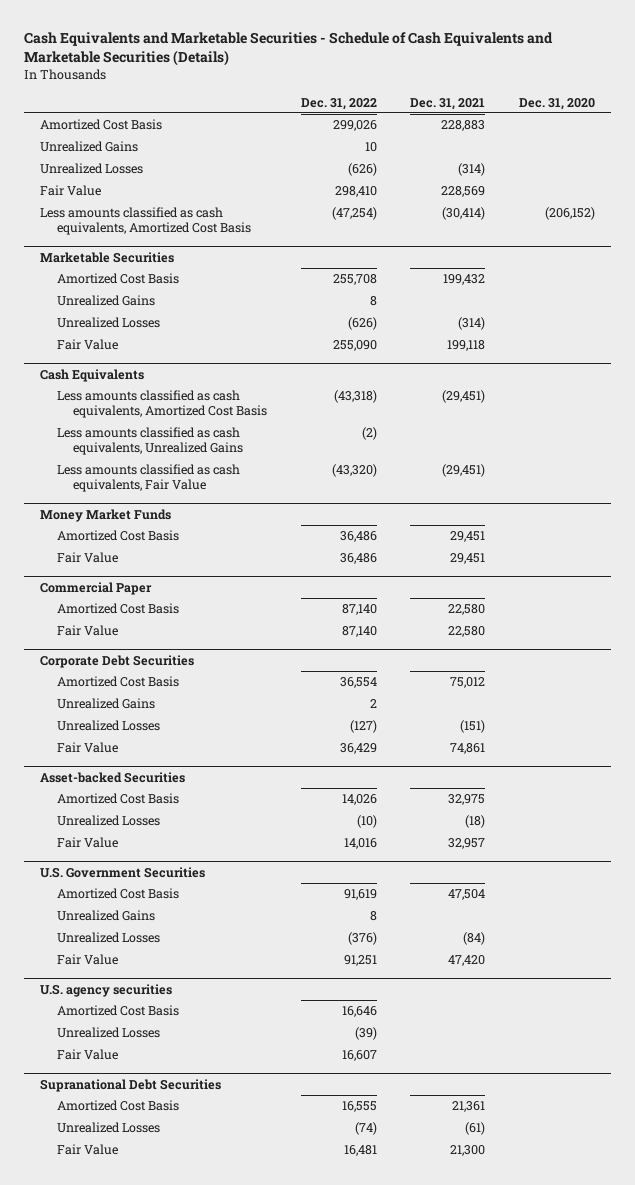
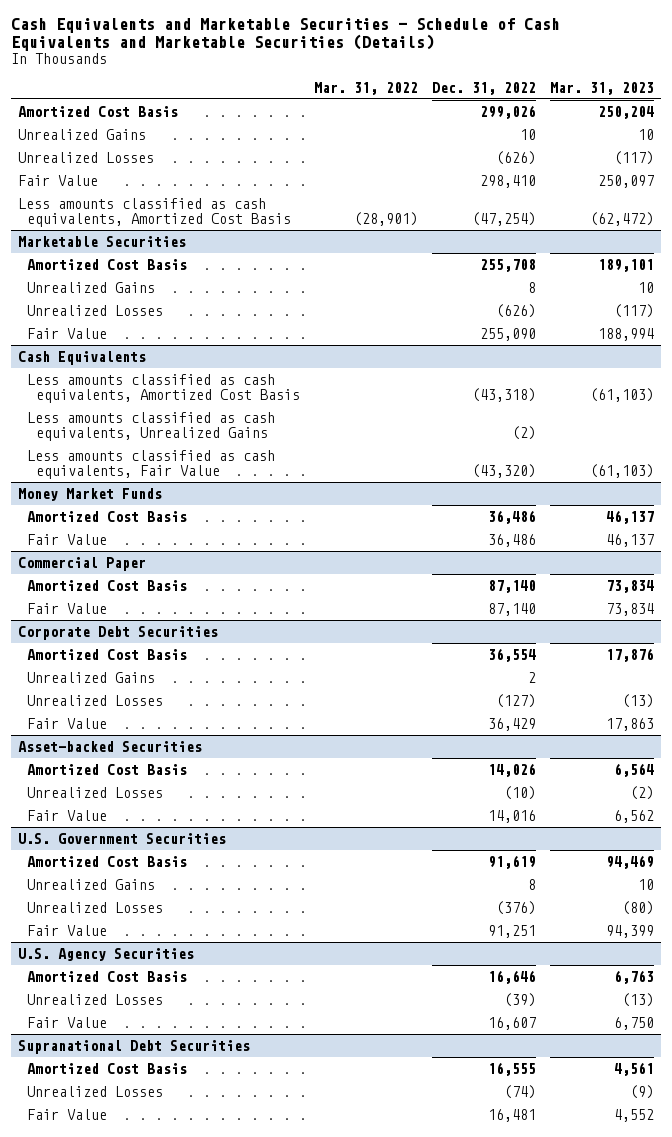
- | Dec. 31, 2022 | Dec. 31, 2021 | Dec. 31, 2020
+ | Mar. 31, 2022 | Dec. 31, 2022 | Mar. 31, 2023
- U.S. agency securities
+ U.S. Agency Securities

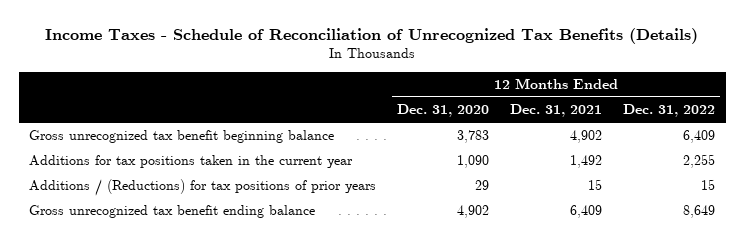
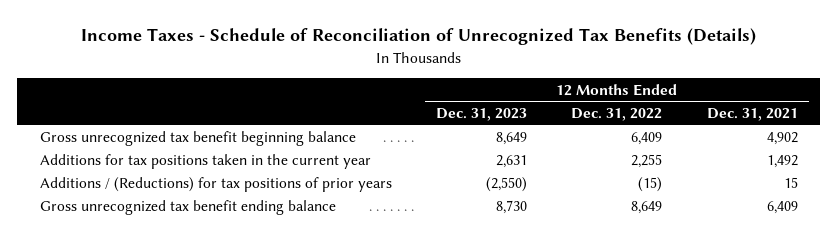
- | 12 Months Ended Dec. 31, 2020 | 12 Months Ended Dec. 31, 2021 | 12 Months Ended Dec. 31, 2022
+ | 12 Months Ended Dec. 31, 2023 | 12 Months Ended Dec. 31, 2022 | 12 Months Ended Dec. 31, 2021
- Additions / (Reductions) for tax positions of prior years | 29 | 15 | 15
+ Additions / (Reductions) for tax positions of prior years | (2,550) | (15) | 15

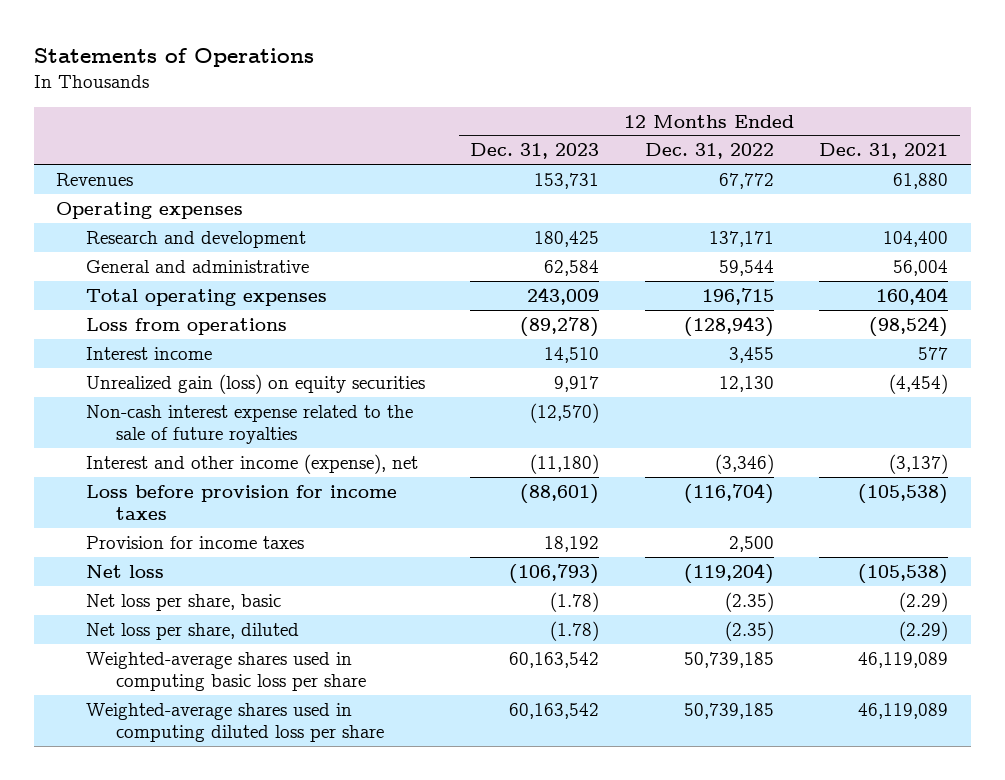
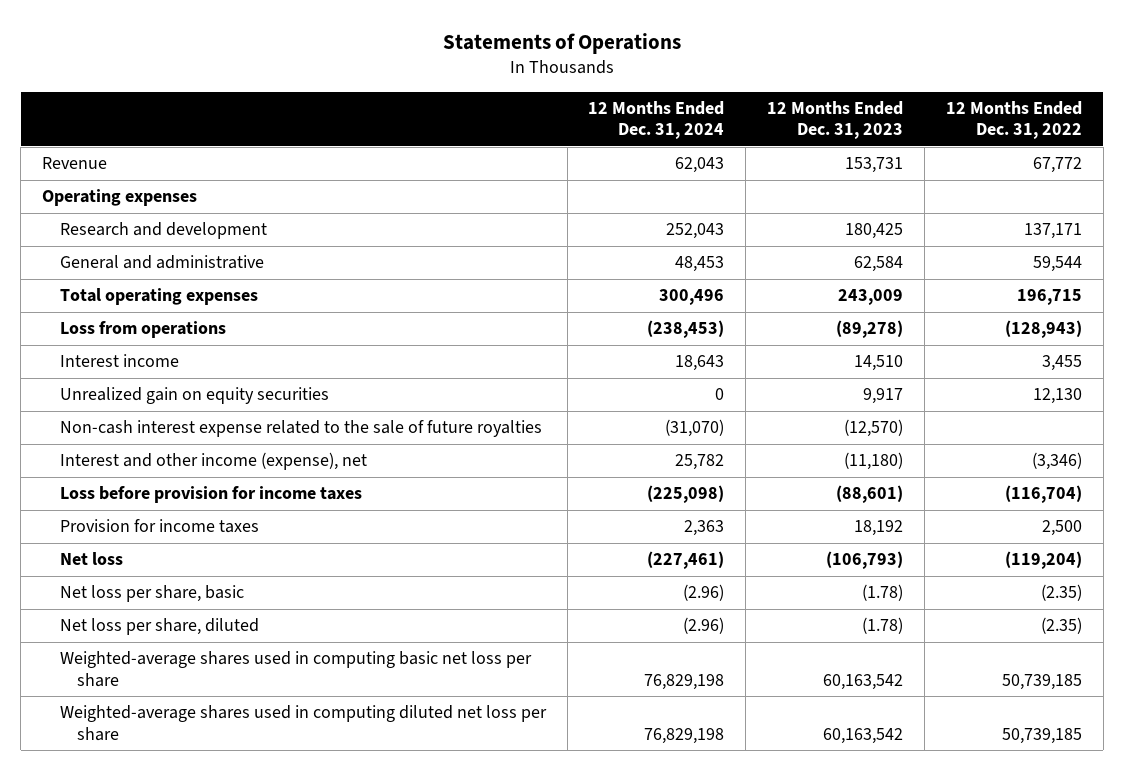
- | 12 Months Ended Dec. 31, 2023 | 12 Months Ended Dec. 31, 2022 | 12 Months Ended Dec. 31, 2021
+ | 12 Months Ended Dec. 31, 2024 | 12 Months Ended Dec. 31, 2023 | 12 Months Ended Dec. 31, 2022
- Revenues | 153,731 | 67,772 | 61,880
+ Revenue | 62,043 | 153,731 | 67,772
- Unrealized gain (loss) on equity securities | 9,917 | 12,130 | (4,454)
+ Unrealized gain on equity securities | 0 | 9,917 | 12,130
- Weighted-average shares used in computing basic loss per share | 60,163,542 | 50,739,185 | 46,119,089
- Weighted-average shares used in computing diluted loss per share | 60,163,542 | 50,739,185 | 46,119,089
+ Weighted-average shares used in computing basic net loss per share | 76,829,198 | 60,163,542 | 50,739,185
+ Weighted-average shares used in computing diluted net loss per share | 76,829,198 | 60,163,542 | 50,739,185

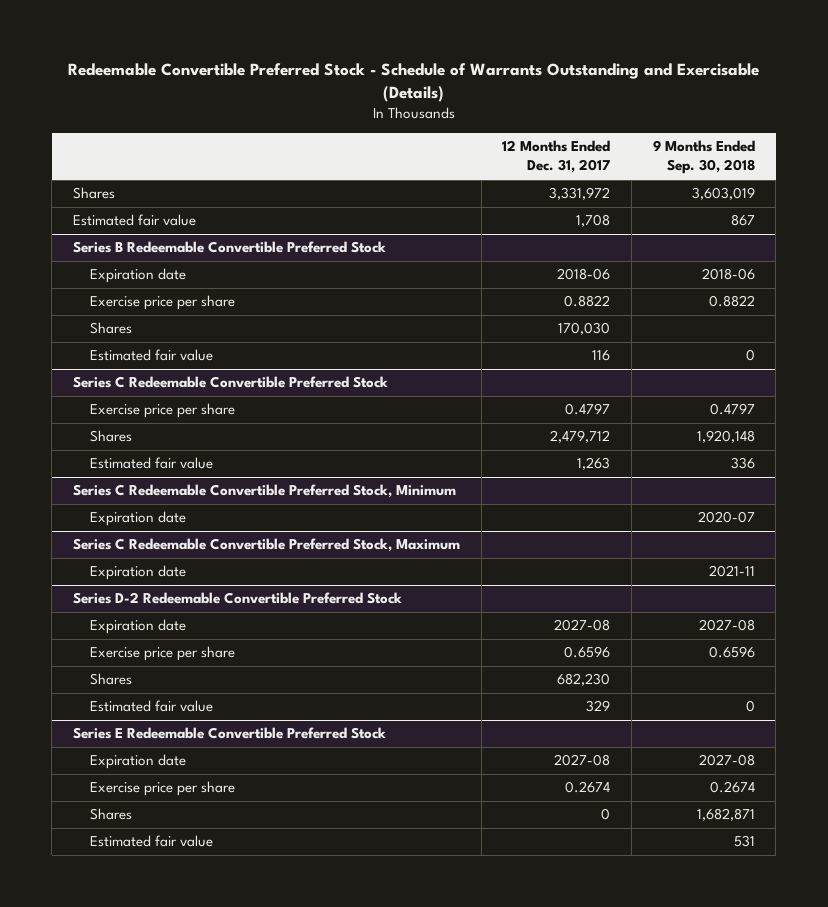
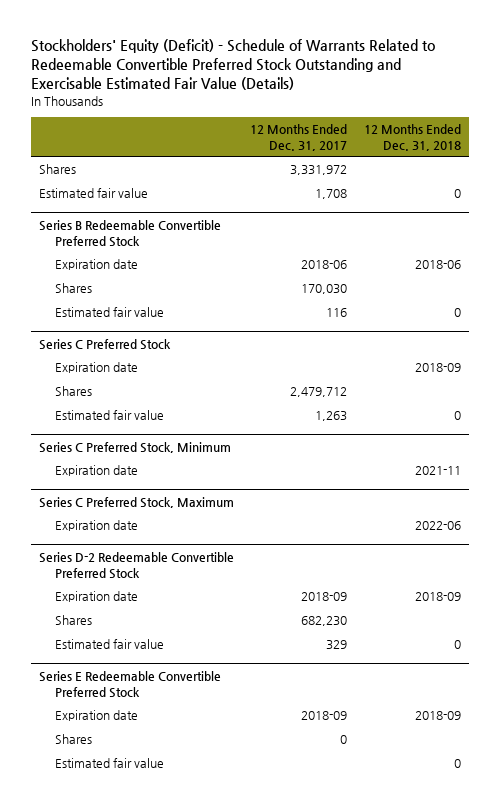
- Redeemable Convertible Preferred Stock - Schedule of Warrants Outstanding and Exercisable (Details)
+ Stockholders' Equity (Deficit) - Schedule of Warrants Related to Redeemable Convertible Preferred Stock Outstanding and Exercisable Estimated Fair Value (Details)
- | 12 Months Ended Dec. 31, 2017 | 9 Months Ended Sep. 30, 2018
+ | 12 Months Ended Dec. 31, 2017 | 12 Months Ended Dec. 31, 2018
@ Series B Redeemable Convertible Preferred Stock
- Exercise price per share | 0.8822 | 0.8822
- Series C Redeemable Convertible Preferred Stock
- Exercise price per share | 0.4797 | 0.4797
+ Series C Preferred Stock
+ Expiration date | | 2018-09
- Series C Redeemable Convertible Preferred Stock, Minimum
+ Series C Preferred Stock, Minimum
- Series C Redeemable Convertible Preferred Stock, Maximum
+ Series C Preferred Stock, Maximum
@ Series D-2 Redeemable Convertible Preferred Stock
- Expiration date | 2027-08 | 2027-08
- Exercise price per share | 0.6596 | 0.6596
+ Expiration date | 2018-09 | 2018-09
@ Series E Redeemable Convertible Preferred Stock
- Expiration date | 2027-08 | 2027-08
- Exercise price per share | 0.2674 | 0.2674
+ Expiration date | 2018-09 | 2018-09

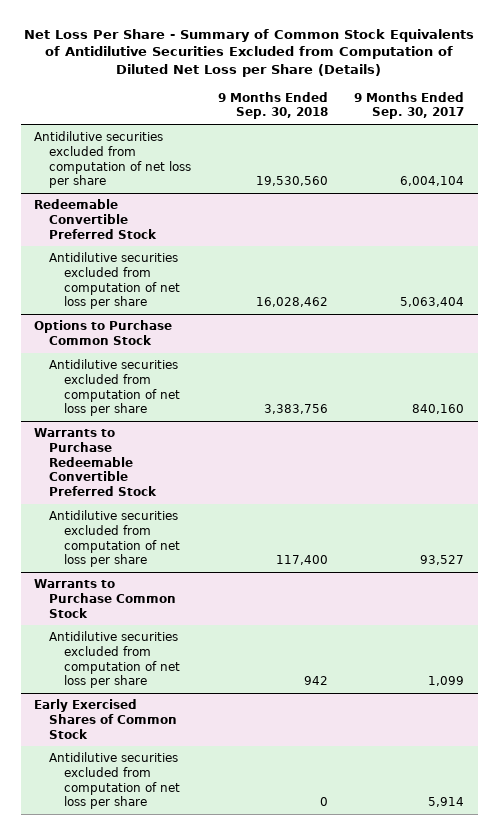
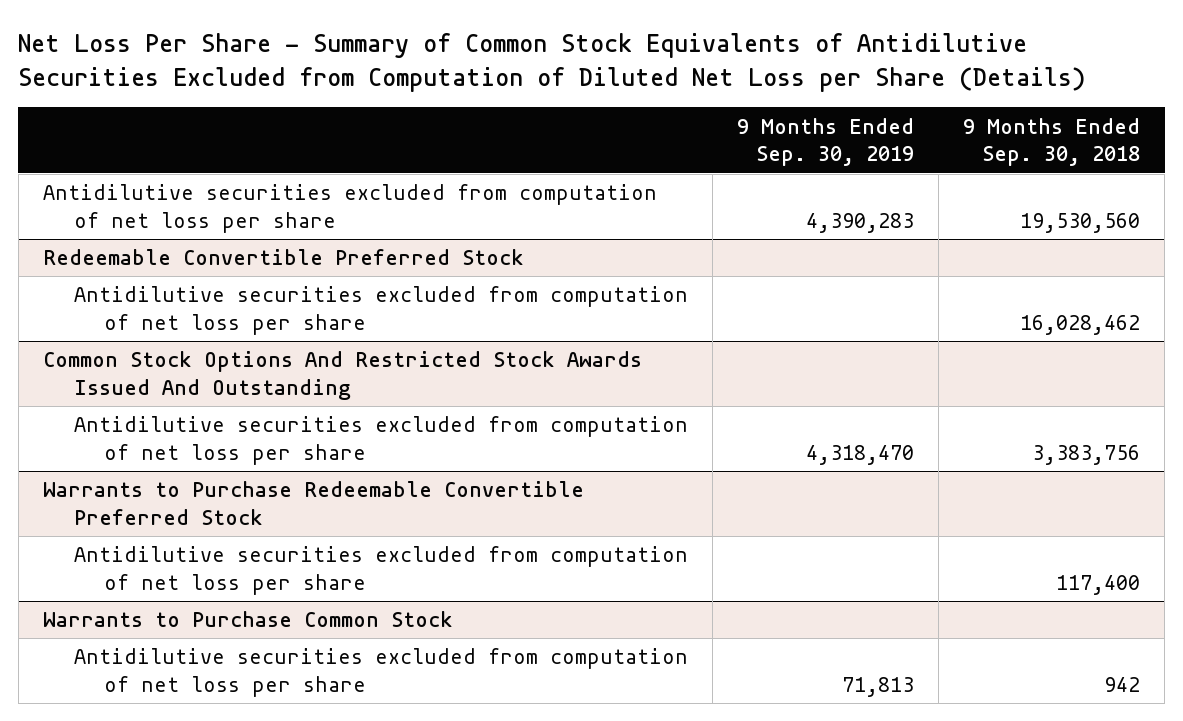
- | 9 Months Ended Sep. 30, 2018 | 9 Months Ended Sep. 30, 2017
+ | 9 Months Ended Sep. 30, 2019 | 9 Months Ended Sep. 30, 2018
- Options to Purchase Common Stock
+ Common Stock Options And Restricted Stock Awards Issued And Outstanding
- Early Exercised Shares of Common Stock
- Antidilutive securities excluded from computation of net loss per share | 0 | 5,914

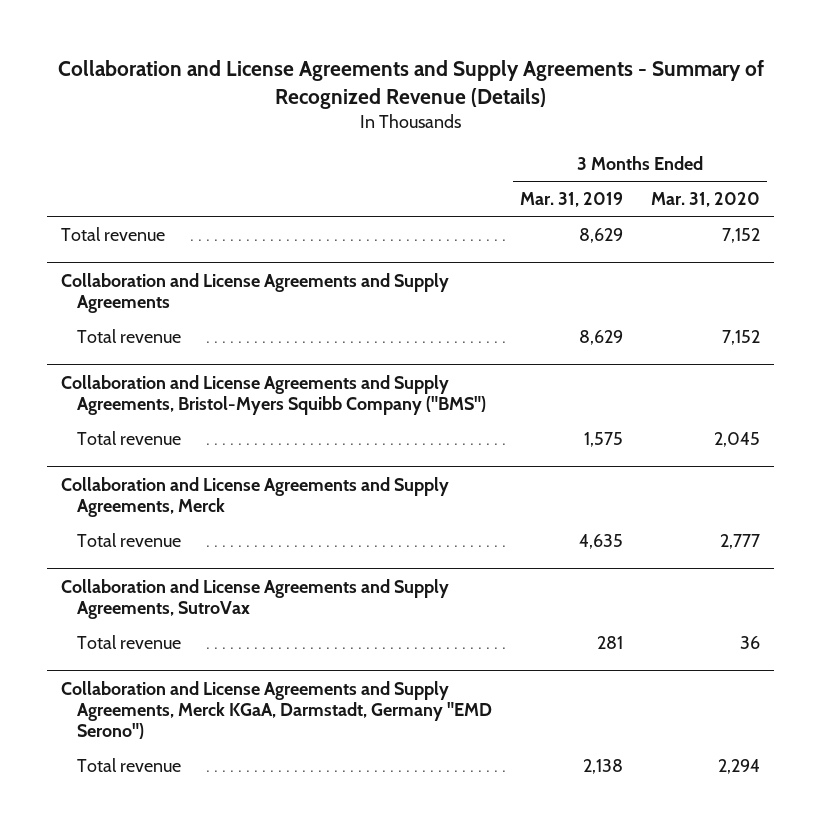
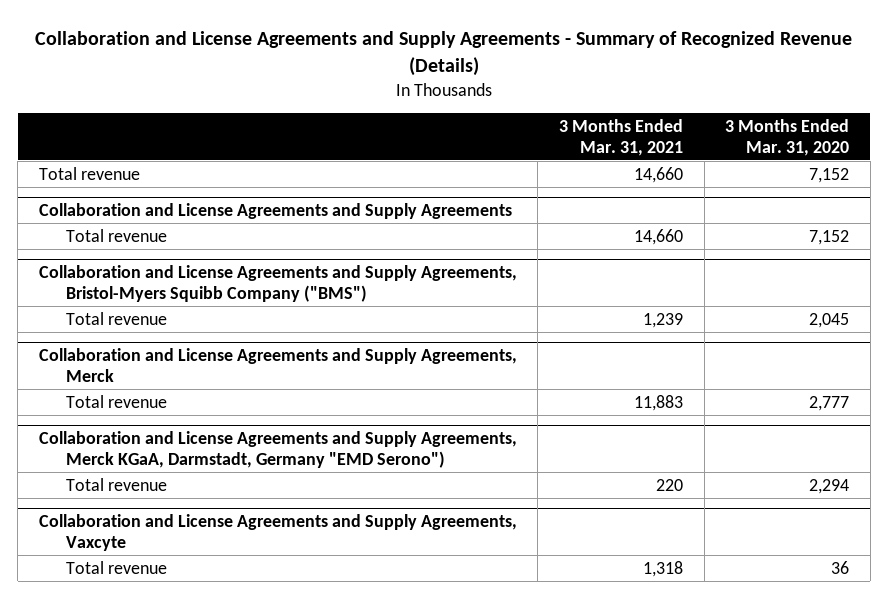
- | 3 Months Ended Mar. 31, 2019 | 3 Months Ended Mar. 31, 2020
+ | 3 Months Ended Mar. 31, 2021 | 3 Months Ended Mar. 31, 2020
- Collaboration and License Agreements and Supply Agreements, SutroVax
- Total revenue | 281 | 36
+ Collaboration and License Agreements and Supply Agreements, Vaxcyte
+ Total revenue | 1,318 | 36

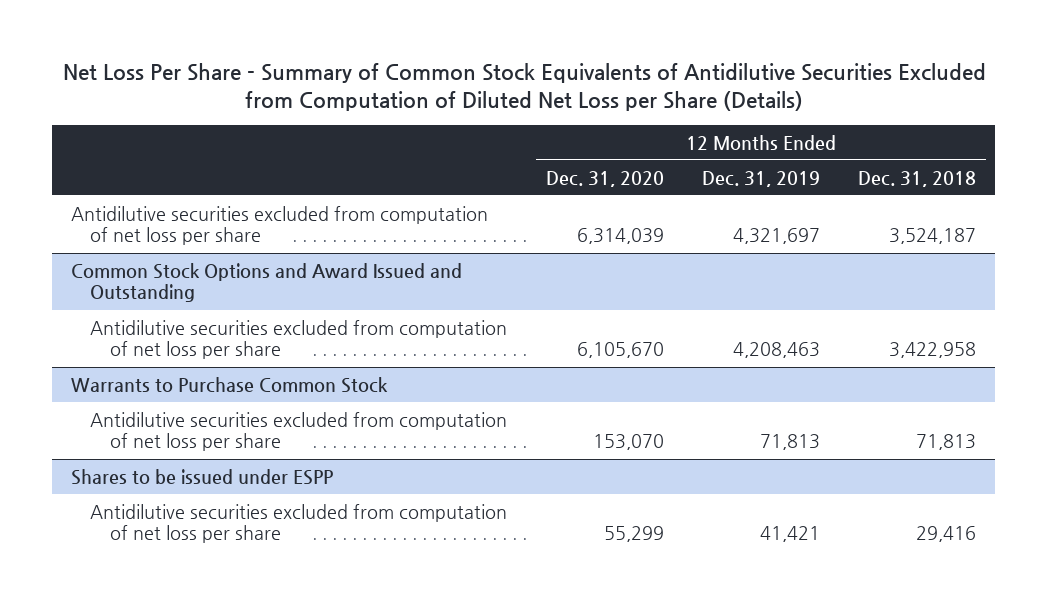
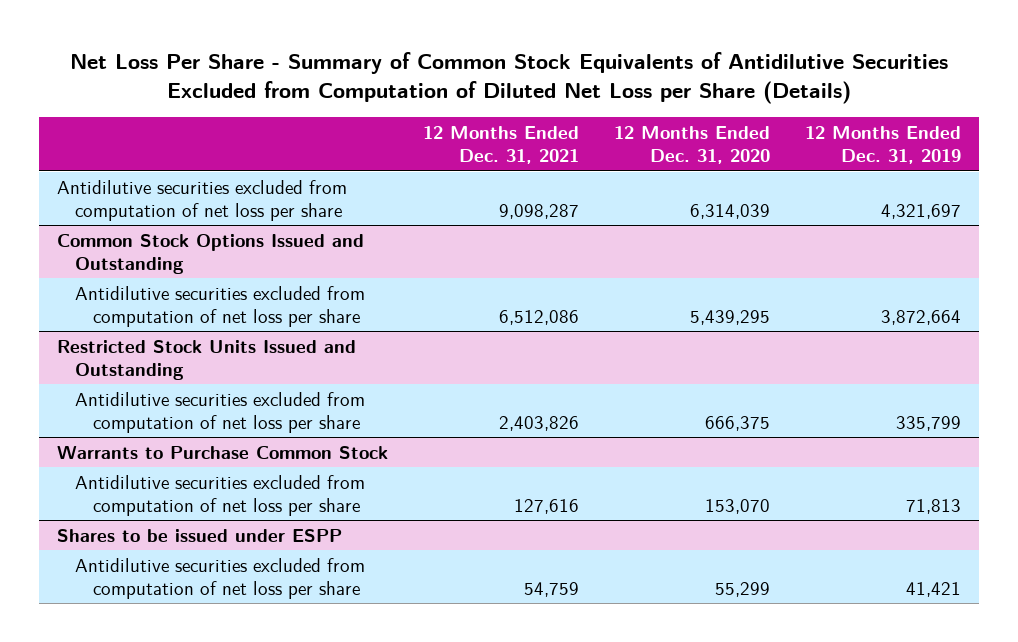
- | 12 Months Ended Dec. 31, 2020 | 12 Months Ended Dec. 31, 2019 | 12 Months Ended Dec. 31, 2018
+ | 12 Months Ended Dec. 31, 2021 | 12 Months Ended Dec. 31, 2020 | 12 Months Ended Dec. 31, 2019
- Common Stock Options and Award Issued and Outstanding
- Antidilutive securities excluded from computation of net loss per share | 6,105,670 | 4,208,463 | 3,422,958
+ Common Stock Options Issued and Outstanding
+ Antidilutive securities excluded from computation of net loss per share | 6,512,086 | 5,439,295 | 3,872,664
+ Restricted Stock Units Issued and Outstanding
+ Antidilutive securities excluded from computation of net loss per share | 2,403,826 | 666,375 | 335,799

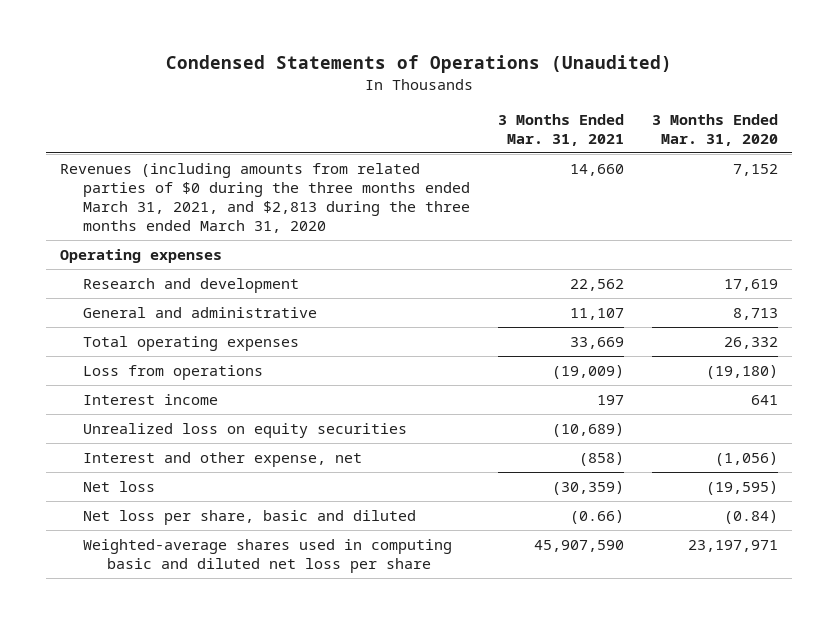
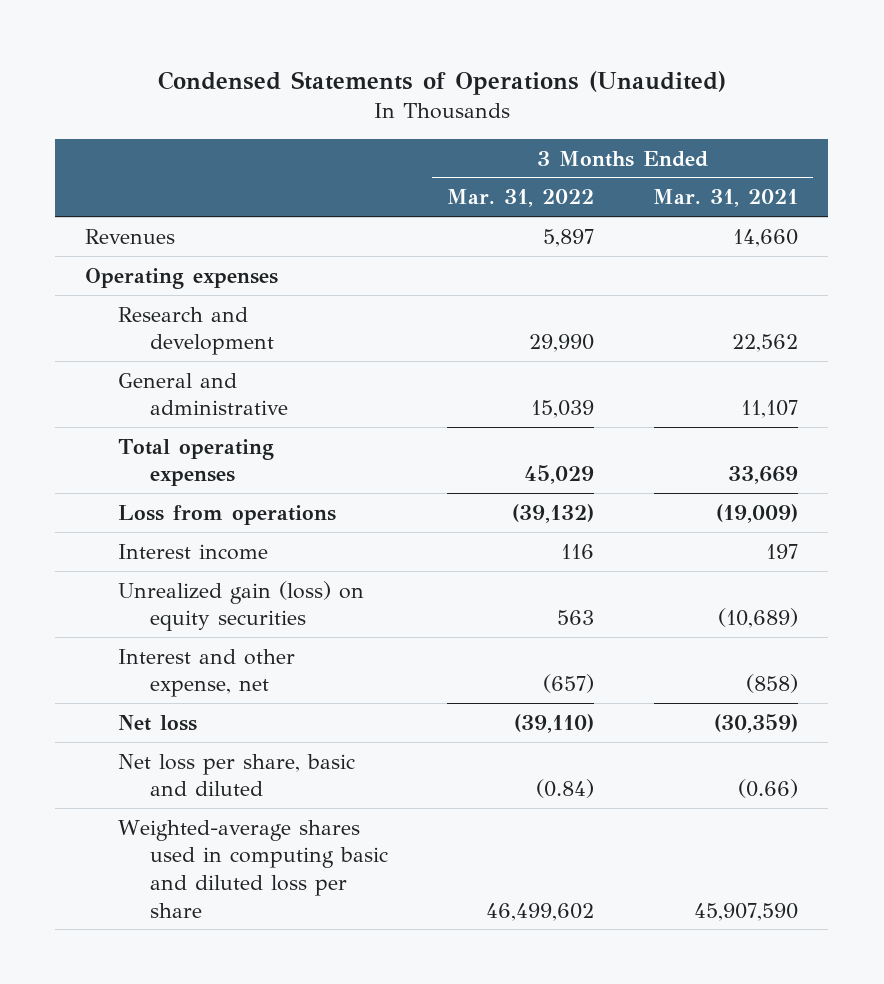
- | 3 Months Ended Mar. 31, 2021 | 3 Months Ended Mar. 31, 2020
+ | 3 Months Ended Mar. 31, 2022 | 3 Months Ended Mar. 31, 2021
- Revenues (including amounts from related parties of $0 during the three months ended March 31, 2021, and $2,813 during the three months ended March 31, 2020 | 14,660 | 7,152
+ Revenues | 5,897 | 14,660
- Unrealized loss on equity securities | (10,689) |
+ Unrealized gain (loss) on equity securities | 563 | (10,689)
- Weighted-average shares used in computing basic and diluted net loss per share | 45,907,590 | 23,197,971
+ Weighted-average shares used in computing basic and diluted loss per share | 46,499,602 | 45,907,590

